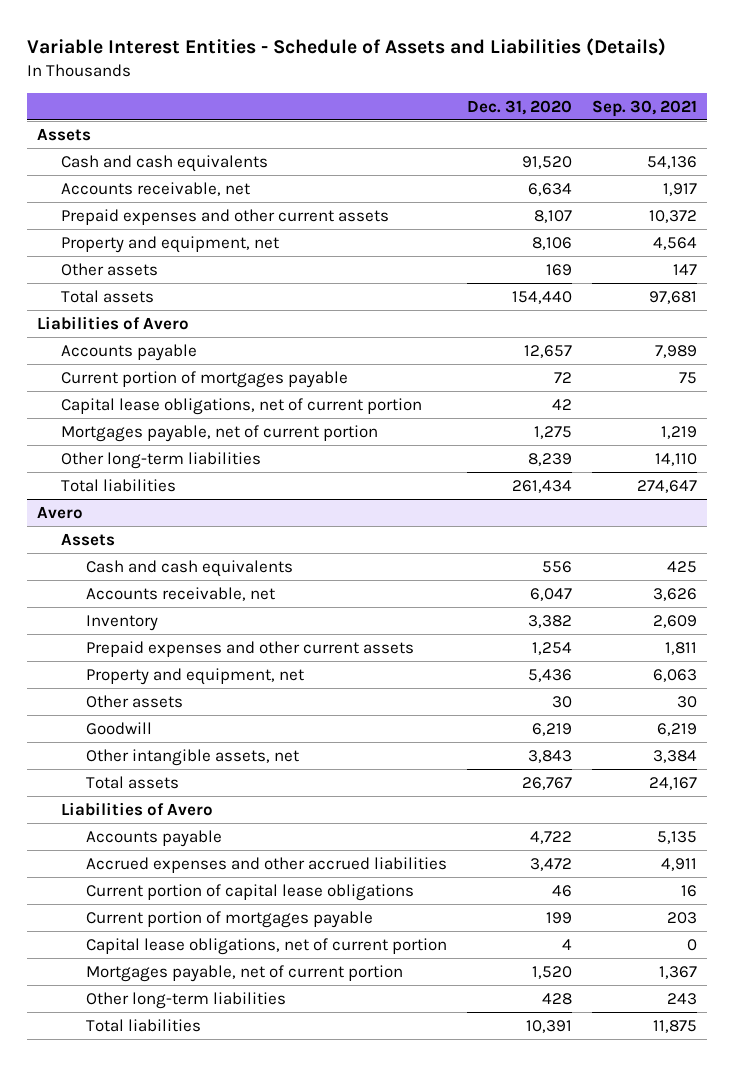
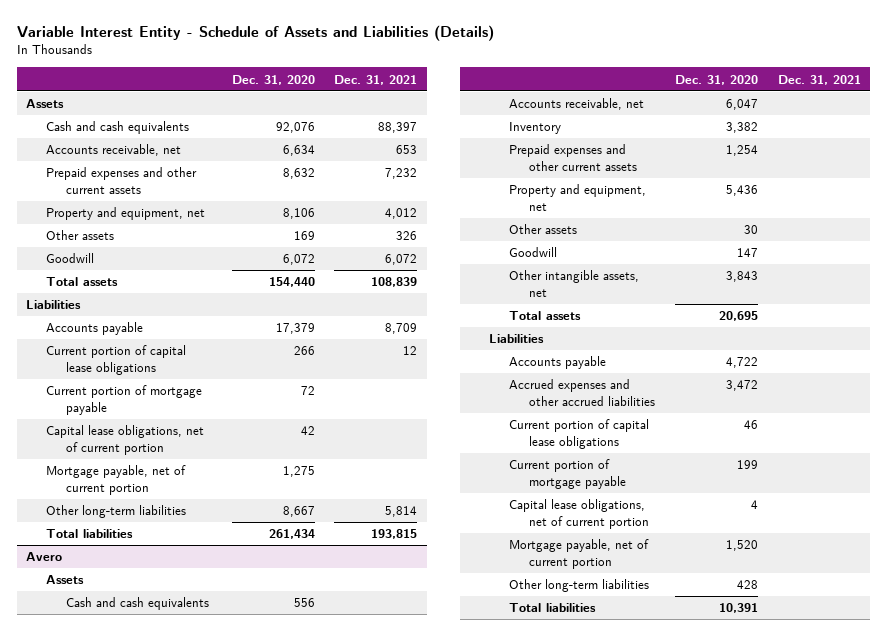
- Variable Interest Entities - Schedule of Assets and Liabilities (Details)
+ Variable Interest Entity - Schedule of Assets and Liabilities (Details)
- | Dec. 31, 2020 | Sep. 30, 2021
+ | Dec. 31, 2020 | Dec. 31, 2021
- Cash and cash equivalents | 91,520 | 54,136
+ Cash and cash equivalents | 92,076 | 88,397
- Prepaid expenses and other current assets | 8,107 | 10,372
+ Prepaid expenses and other current assets | 8,632 | 7,232
+ Goodwill | 6,072 | 6,072
- Liabilities of Avero
- Accounts payable | 12,657 | 7,989
- Current portion of mortgages payable | 72 | 75
+ Liabilities
+ Accounts payable | 17,379 | 8,709
+ Current portion of capital lease obligations | 266 | 12
+ Current portion of mortgage payable | 72 |
- Mortgages payable, net of current portion | 1,275 | 1,219
- Other long-term liabilities | 8,239 | 14,110
+ Mortgage payable, net of current portion | 1,275 |
+ Other long-term liabilities | 8,667 | 5,814
@ Avero
- Goodwill | 6,219 | 6,219
+ Goodwill | 147 |
- Total assets | 26,767 | 24,167
- Liabilities of Avero
+ Total assets | 20,695 |
+ Liabilities
- Current portion of mortgages payable | 199 | 203
+ Current portion of mortgage payable | 199 |
- Mortgages payable, net of current portion | 1,520 | 1,367
+ Mortgage payable, net of current portion | 1,520 |

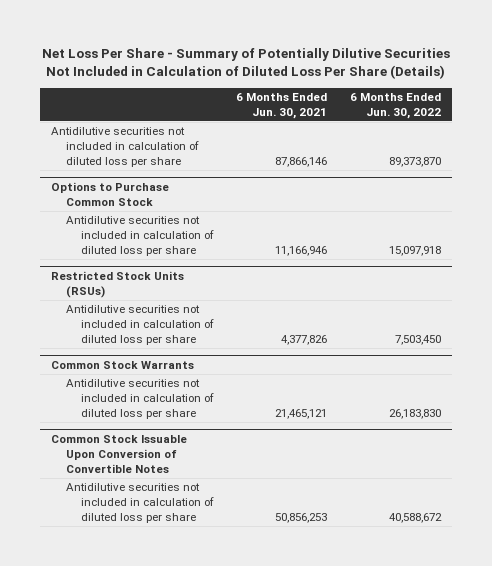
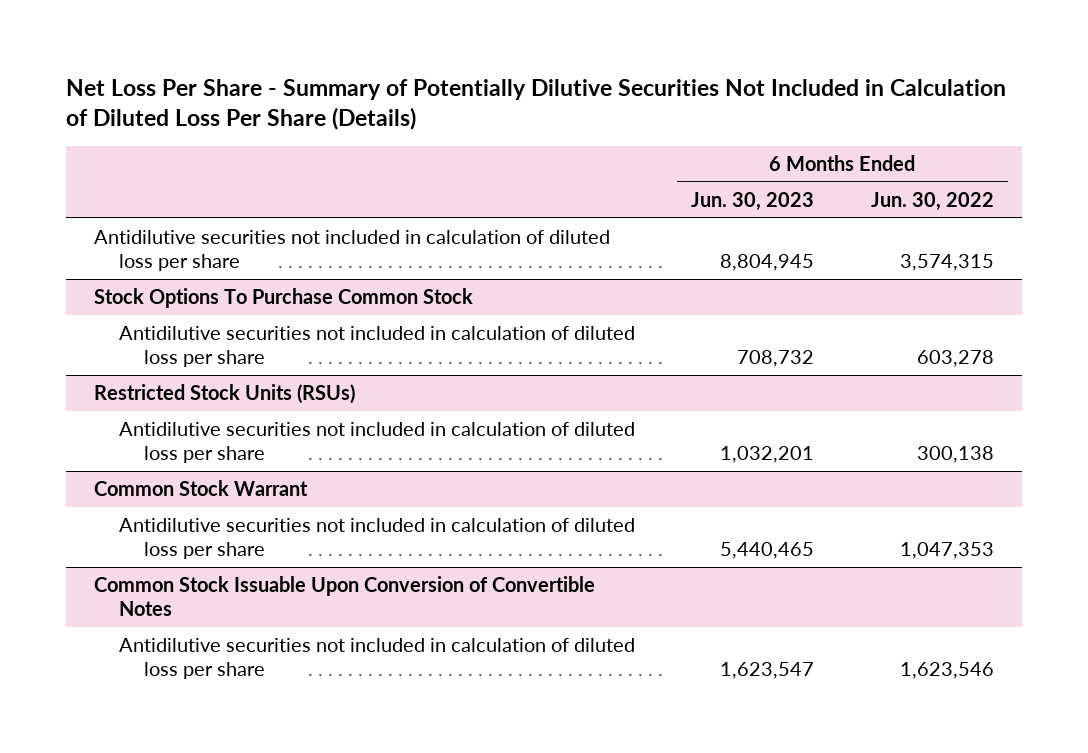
- | 6 Months Ended Jun. 30, 2021 | 6 Months Ended Jun. 30, 2022
+ | 6 Months Ended Jun. 30, 2023 | 6 Months Ended Jun. 30, 2022
- Antidilutive securities not included in calculation of diluted loss per share | 87,866,146 | 89,373,870
- Options to Purchase Common Stock
- Antidilutive securities not included in calculation of diluted loss per share | 11,166,946 | 15,097,918
+ Antidilutive securities not included in calculation of diluted loss per share | 8,804,945 | 3,574,315
+ Stock Options To Purchase Common Stock
+ Antidilutive securities not included in calculation of diluted loss per share | 708,732 | 603,278
@ Restricted Stock Units (RSUs)
- Antidilutive securities not included in calculation of diluted loss per share | 4,377,826 | 7,503,450
- Common Stock Warrants
- Antidilutive securities not included in calculation of diluted loss per share | 21,465,121 | 26,183,830
@ Restricted Stock Units (RSUs)
+ Antidilutive securities not included in calculation of diluted loss per share | 1,032,201 | 300,138
+ Common Stock Warrant
+ Antidilutive securities not included in calculation of diluted loss per share | 5,440,465 | 1,047,353
@ Common Stock Issuable Upon Conversion of Convertible Notes
- Antidilutive securities not included in calculation of diluted loss per share | 50,856,253 | 40,588,672
+ Antidilutive securities not included in calculation of diluted loss per share | 1,623,547 | 1,623,546

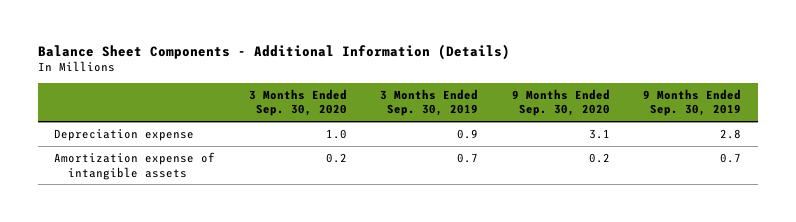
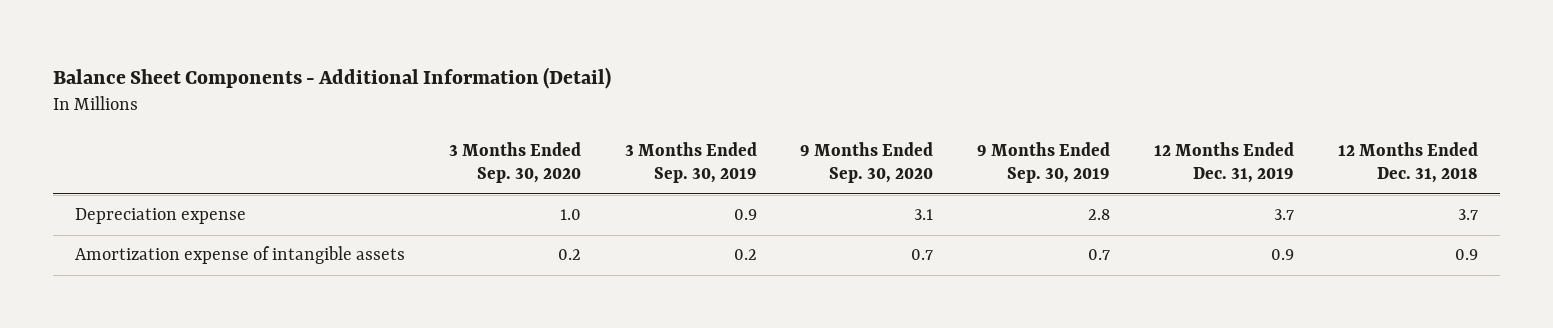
- Balance Sheet Components - Additional Information (Details)
+ Balance Sheet Components - Additional Information (Detail)
- | 3 Months Ended Sep. 30, 2020 | 3 Months Ended Sep. 30, 2019 | 9 Months Ended Sep. 30, 2020 | 9 Months Ended Sep. 30, 2019
+ | 3 Months Ended Sep. 30, 2020 | 3 Months Ended Sep. 30, 2019 | 9 Months Ended Sep. 30, 2020 | 9 Months Ended Sep. 30, 2019 | 12 Months Ended Dec. 31, 2019 | 12 Months Ended Dec. 31, 2018
- Amortization expense of intangible assets | 0.2 | 0.7 | 0.2 | 0.7
+ Amortization expense of intangible assets | 0.2 | 0.2 | 0.7 | 0.7 | 0.9 | 0.9

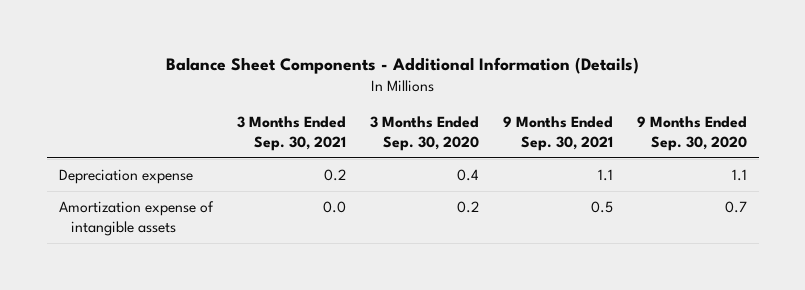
- Balance Sheet Components - Additional Information (Detail)
+ Balance Sheet Components - Additional Information (Details)
- | 3 Months Ended Sep. 30, 2020 | 3 Months Ended Sep. 30, 2019 | 9 Months Ended Sep. 30, 2020 | 9 Months Ended Sep. 30, 2019 | 12 Months Ended Dec. 31, 2019 | 12 Months Ended Dec. 31, 2018
+ | 3 Months Ended Sep. 30, 2021 | 3 Months Ended Sep. 30, 2020 | 9 Months Ended Sep. 30, 2021 | 9 Months Ended Sep. 30, 2020
- Depreciation expense | 1.0 | 0.9 | 3.1 | 2.8 | 3.7 | 3.7
+ Depreciation expense | 0.2 | 0.4 | 1.1 | 1.1

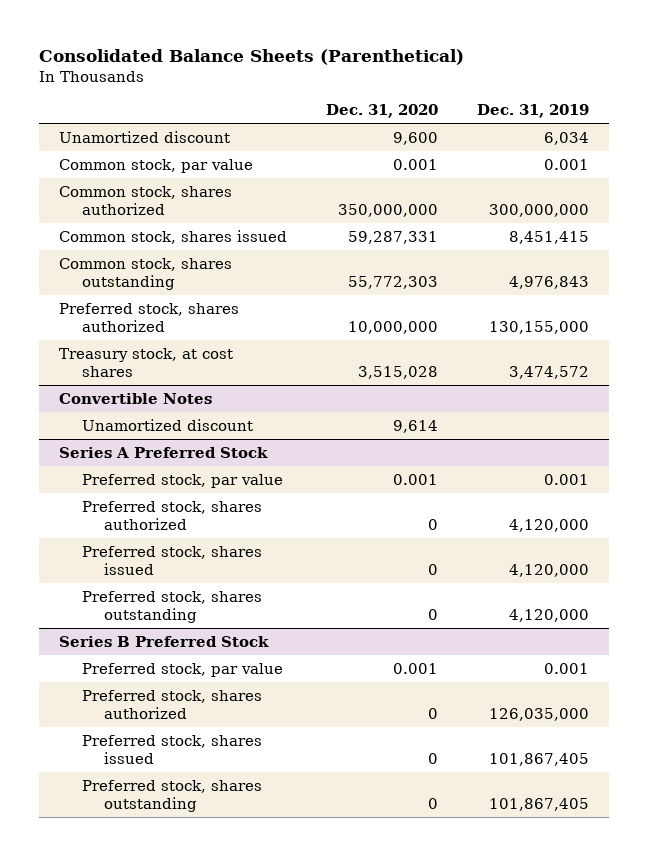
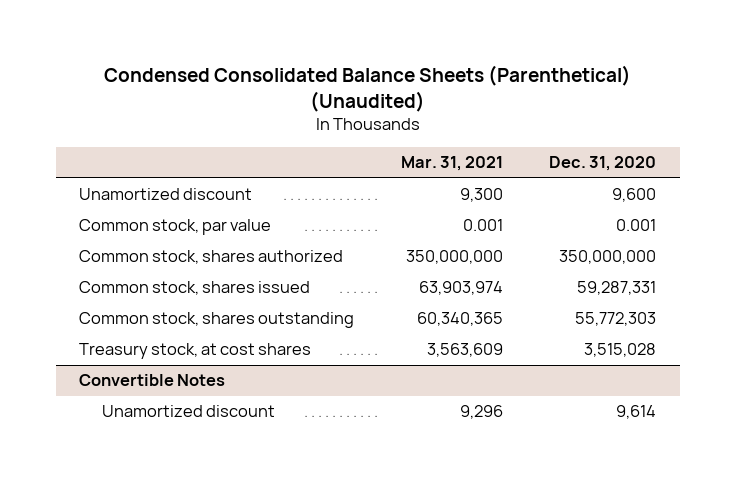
- Consolidated Balance Sheets (Parenthetical)
+ Condensed Consolidated Balance Sheets (Parenthetical) (Unaudited)
- | Dec. 31, 2020 | Dec. 31, 2019
+ | Mar. 31, 2021 | Dec. 31, 2020
- Preferred stock, shares authorized | 10,000,000 | 130,155,000
- Series A Preferred Stock
- Preferred stock, par value | 0.001 | 0.001
- Preferred stock, shares authorized | 0 | 4,120,000
- Preferred stock, shares issued | 0 | 4,120,000
- Preferred stock, shares outstanding | 0 | 4,120,000
- Series B Preferred Stock
- Preferred stock, par value | 0.001 | 0.001
- Preferred stock, shares authorized | 0 | 126,035,000
- Preferred stock, shares issued | 0 | 101,867,405
- Preferred stock, shares outstanding | 0 | 101,867,405

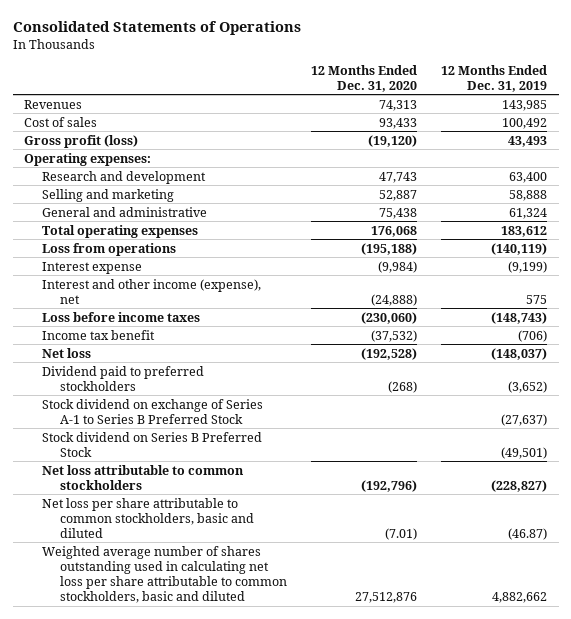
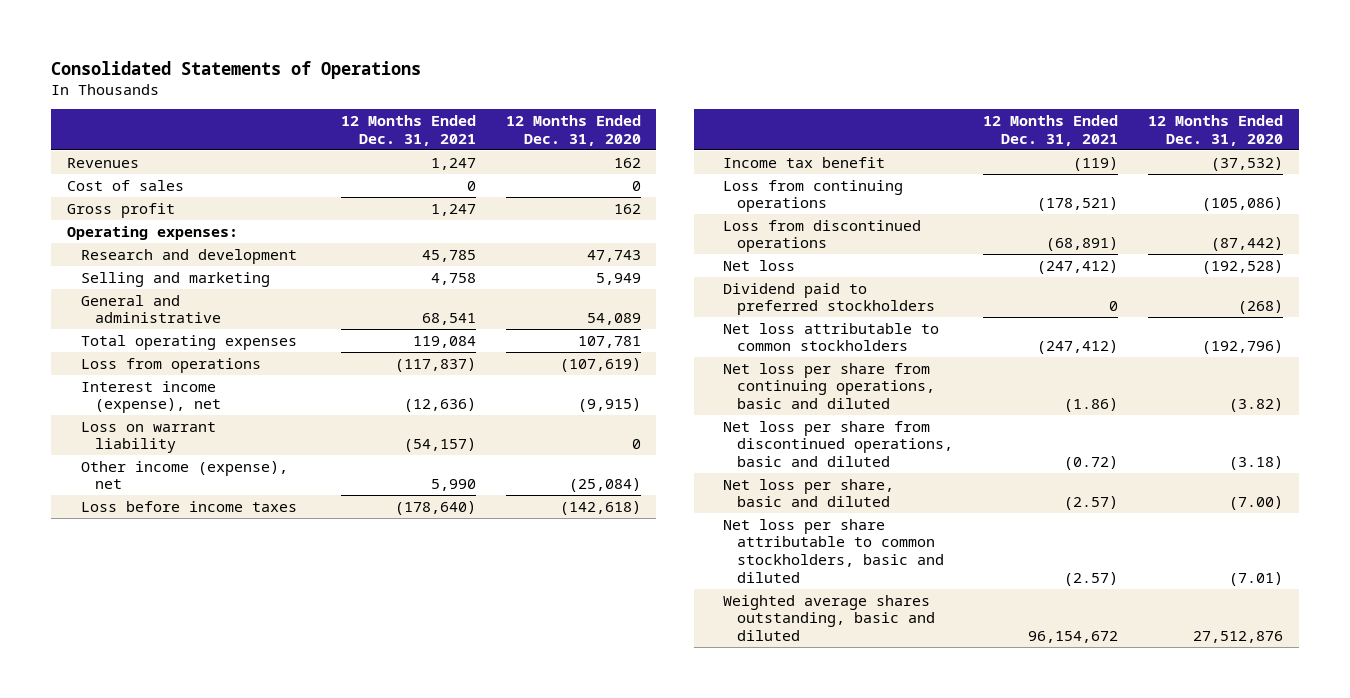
- | 12 Months Ended Dec. 31, 2020 | 12 Months Ended Dec. 31, 2019
+ | 12 Months Ended Dec. 31, 2021 | 12 Months Ended Dec. 31, 2020
- Revenues | 74,313 | 143,985
- Cost of sales | 93,433 | 100,492
- Gross profit (loss) | (19,120) | 43,493
+ Revenues | 1,247 | 162
+ Cost of sales | 0 | 0
+ Gross profit | 1,247 | 162
- Selling and marketing | 52,887 | 58,888
- General and administrative | 75,438 | 61,324
- Total operating expenses | 176,068 | 183,612
- Loss from operations | (195,188) | (140,119)
- Interest expense | (9,984) | (9,199)
- Interest and other income (expense), net | (24,888) | 575
- Loss before income taxes | (230,060) | (148,743)
+ Selling and marketing | 4,758 | 5,949
+ General and administrative | 68,541 | 54,089
+ Total operating expenses | 119,084 | 107,781
+ Loss from operations | (117,837) | (107,619)
+ Interest income (expense), net | (12,636) | (9,915)
+ Loss on warrant liability | (54,157) | 0
+ Other income (expense), net | 5,990 | (25,084)
+ Loss before income taxes | (178,640) | (142,618)
+ Loss from continuing operations | (178,521) | (105,086)
+ Loss from discontinued operations | (68,891) | (87,442)
- Stock dividend on exchange of Series A-1 to Series B Preferred Stock | | (27,637)
- Stock dividend on Series B Preferred Stock | | (49,501)
+ Net loss per share from continuing operations, basic and diluted | (1.86) | (3.82)
+ Net loss per share from discontinued operations, basic and diluted | (0.72) | (3.18)
+ Net loss per share, basic and diluted | (2.57) | (7.00)
- Weighted average number of shares outstanding used in calculating net loss per share attributable to common stockholders, basic and diluted | 27,512,876 | 4,882,662
+ Weighted average shares outstanding, basic and diluted | 96,154,672 | 27,512,876

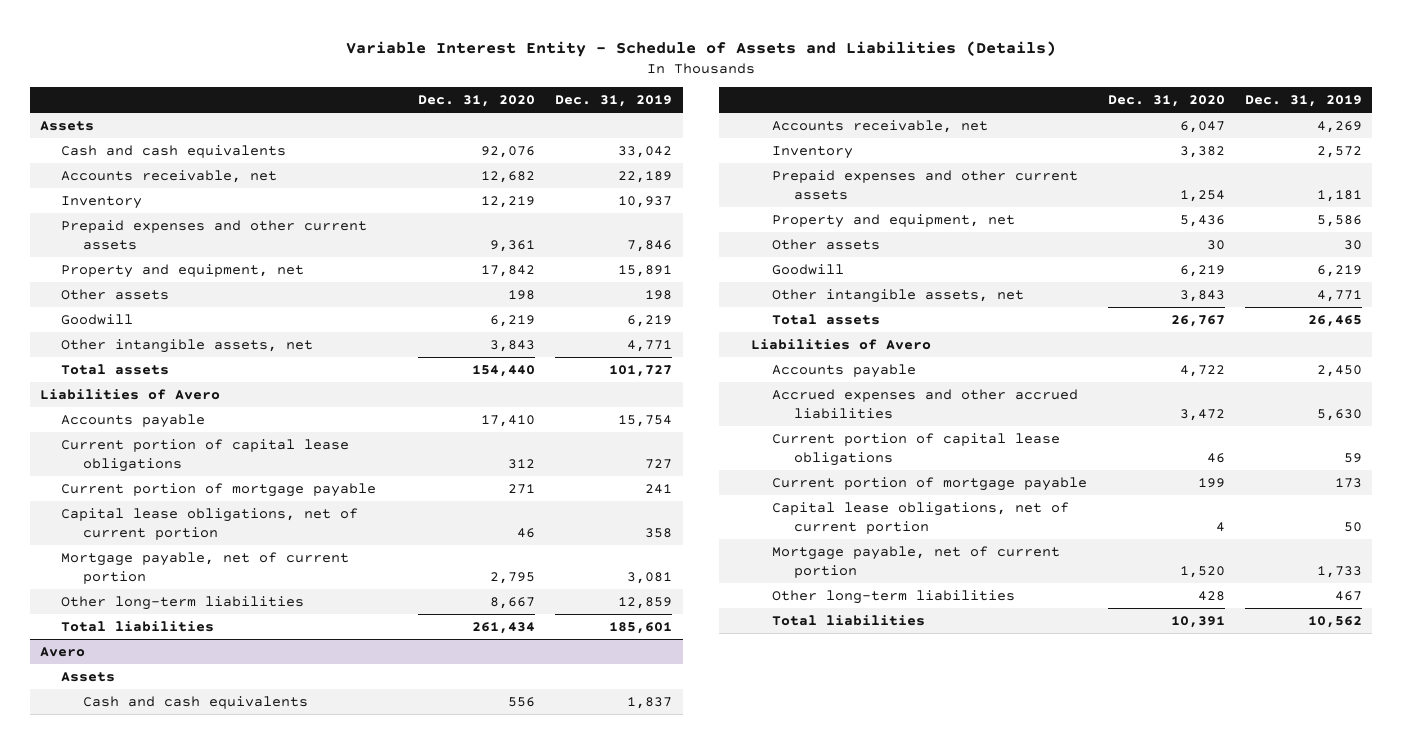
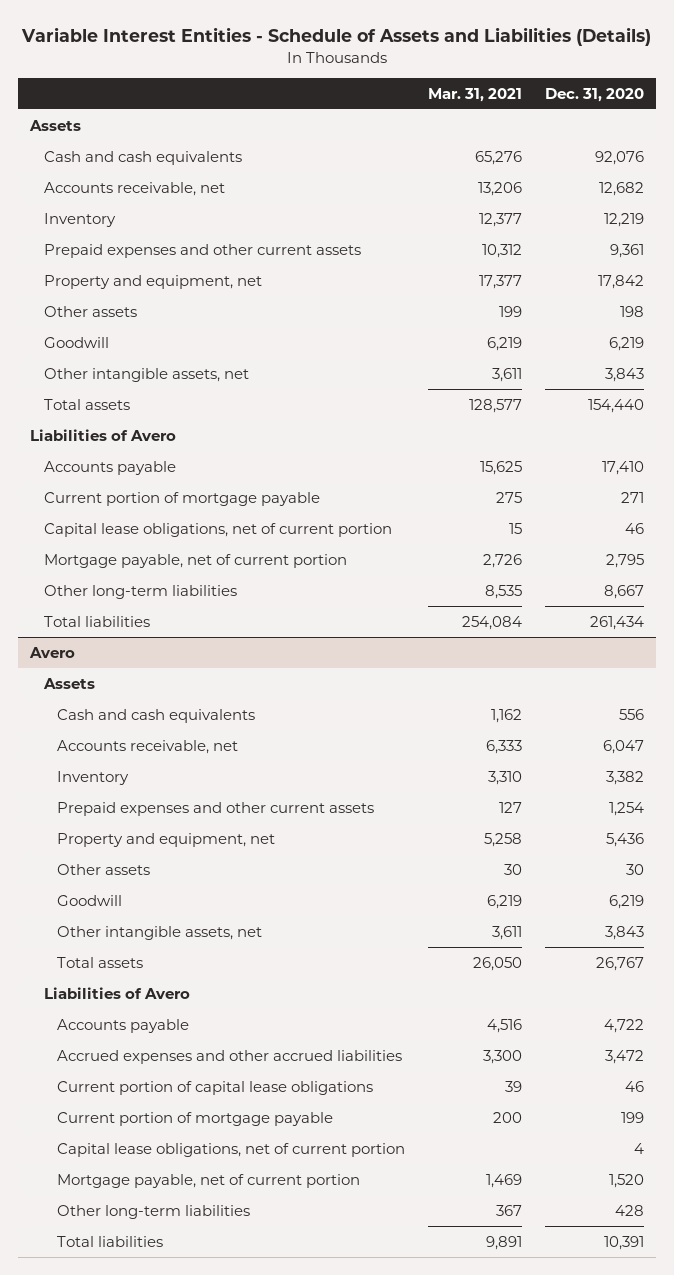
- Variable Interest Entity - Schedule of Assets and Liabilities (Details)
+ Variable Interest Entities - Schedule of Assets and Liabilities (Details)
- | Dec. 31, 2020 | Dec. 31, 2019
+ | Mar. 31, 2021 | Dec. 31, 2020
- Current portion of capital lease obligations | 312 | 727

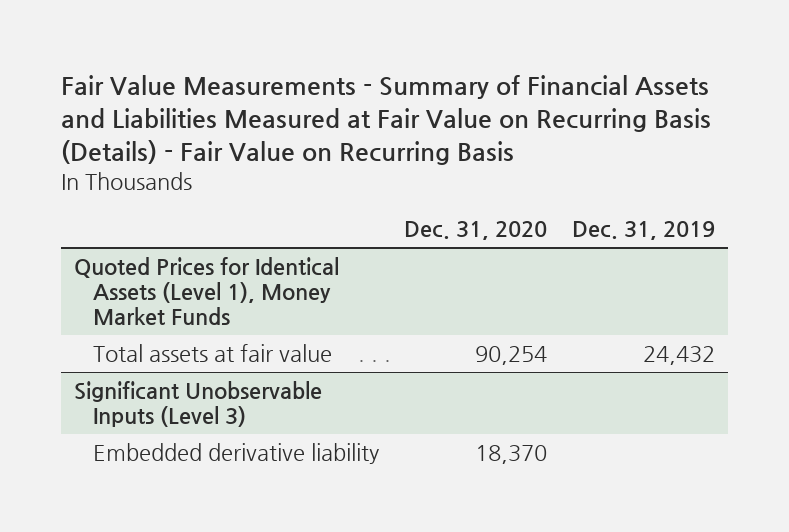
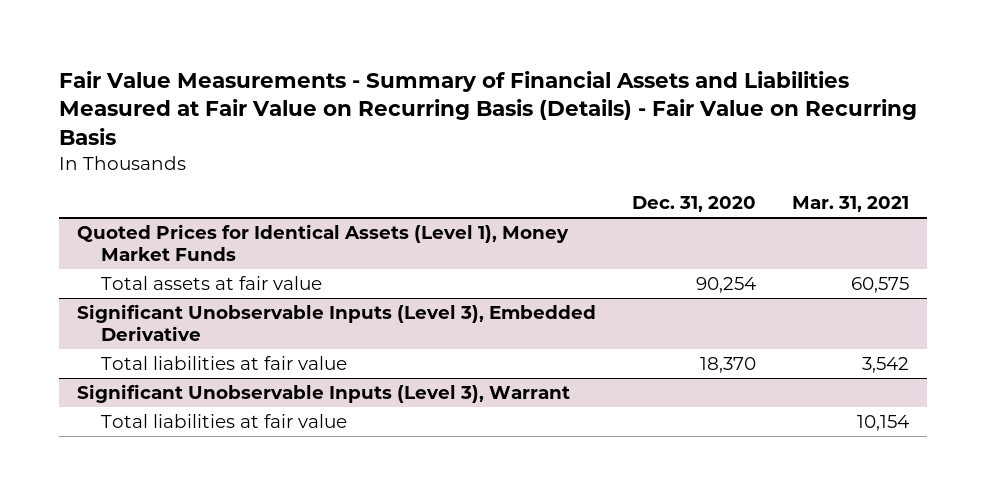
- | Dec. 31, 2020 | Dec. 31, 2019
+ | Dec. 31, 2020 | Mar. 31, 2021
- Significant Unobservable Inputs (Level 3)
- Embedded derivative liability | 18,370 |
+ Significant Unobservable Inputs (Level 3), Embedded Derivative
+ Total liabilities at fair value | 18,370 | 3,542
+ Significant Unobservable Inputs (Level 3), Warrant
+ Total liabilities at fair value | | 10,154

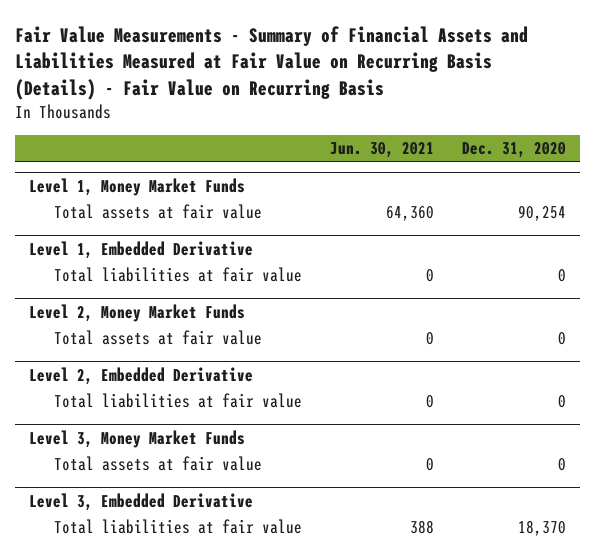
- | Dec. 31, 2020 | Mar. 31, 2021
+ | Jun. 30, 2021 | Dec. 31, 2020
- Quoted Prices for Identical Assets (Level 1), Money Market Funds
+ Level 1, Money Market Funds
- Significant Unobservable Inputs (Level 3), Embedded Derivative
+ Level 1, Embedded Derivative
+ Total liabilities at fair value | 0 | 0
+ Level 2, Money Market Funds
+ Total assets at fair value | 0 | 0
+ Level 2, Embedded Derivative
+ Total liabilities at fair value | 0 | 0
+ Level 3, Money Market Funds
+ Total assets at fair value | 0 | 0
+ Level 3, Embedded Derivative
- Significant Unobservable Inputs (Level 3), Warrant
- Total liabilities at fair value | | 10,154

